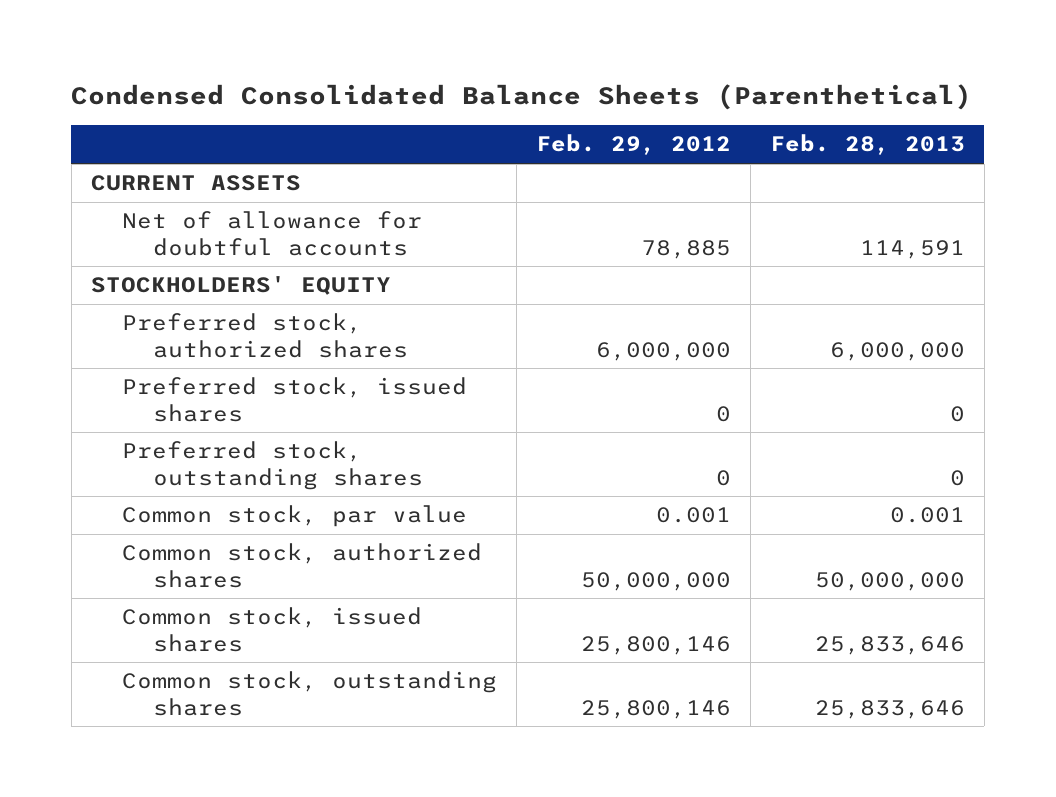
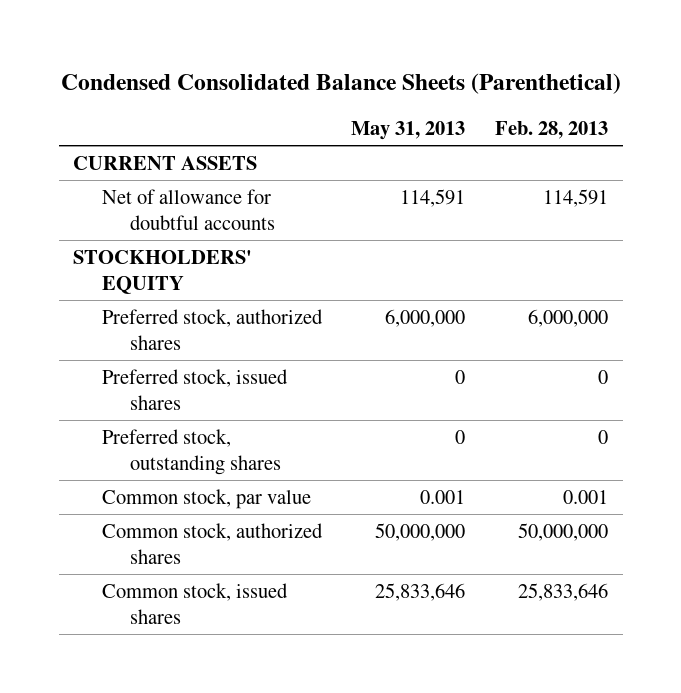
- | Feb. 29, 2012 | Feb. 28, 2013
+ | May 31, 2013 | Feb. 28, 2013
- Common stock, outstanding shares | 25,800,146 | 25,833,646

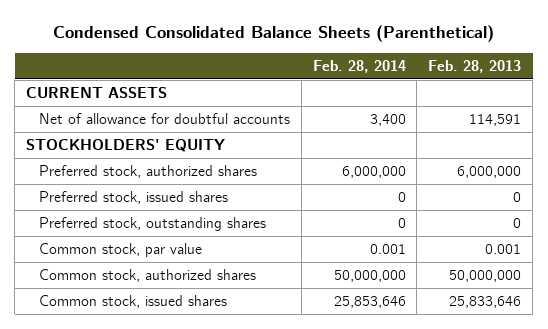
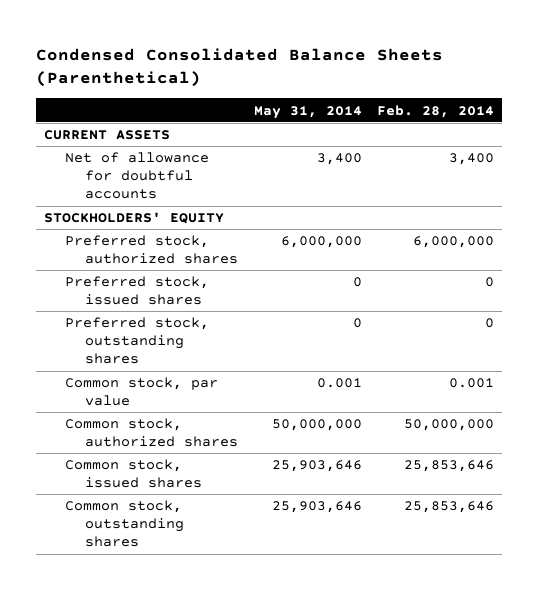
- | Feb. 28, 2014 | Feb. 28, 2013
+ | May 31, 2014 | Feb. 28, 2014
+ Common stock, outstanding shares | 25,903,646 | 25,853,646

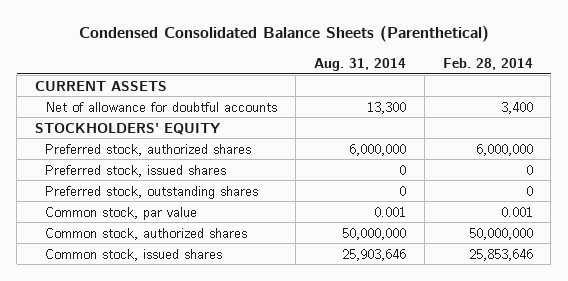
- | May 31, 2014 | Feb. 28, 2014
+ | Aug. 31, 2014 | Feb. 28, 2014
- Common stock, outstanding shares | 25,903,646 | 25,853,646

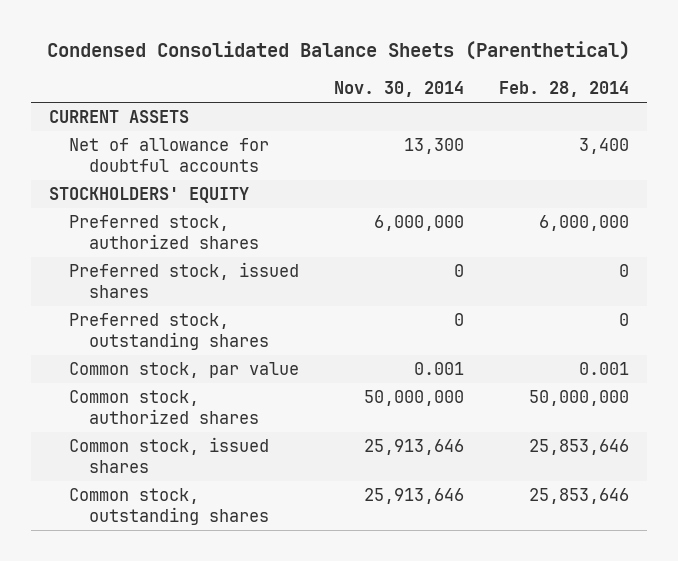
- | Aug. 31, 2014 | Feb. 28, 2014
+ | Nov. 30, 2014 | Feb. 28, 2014
+ Common stock, outstanding shares | 25,913,646 | 25,853,646

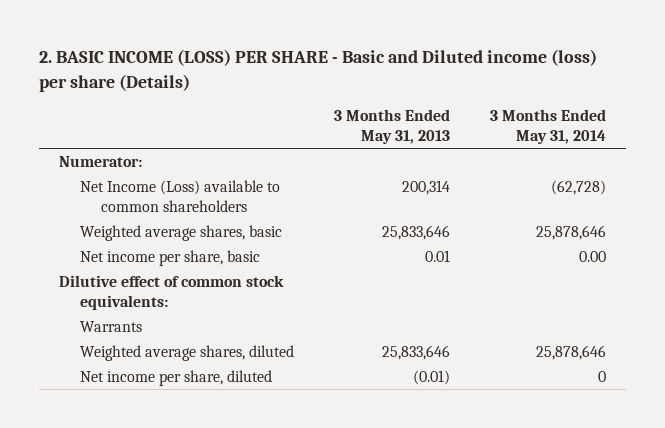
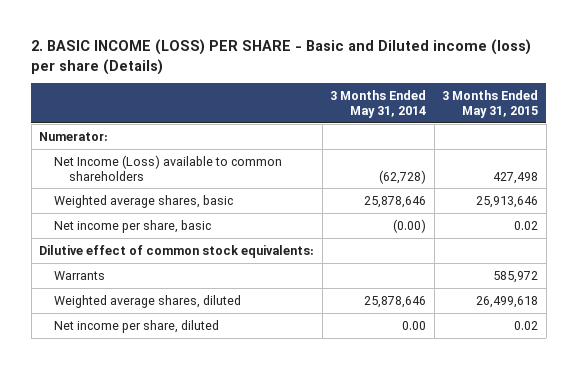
- | 3 Months Ended May 31, 2013 | 3 Months Ended May 31, 2014
+ | 3 Months Ended May 31, 2014 | 3 Months Ended May 31, 2015
- Net income per share, basic | 0.01 | 0.00
+ Net income per share, basic | (0.00) | 0.02
- Net income per share, diluted | (0.01) | 0
+ Net income per share, diluted | 0.00 | 0.02

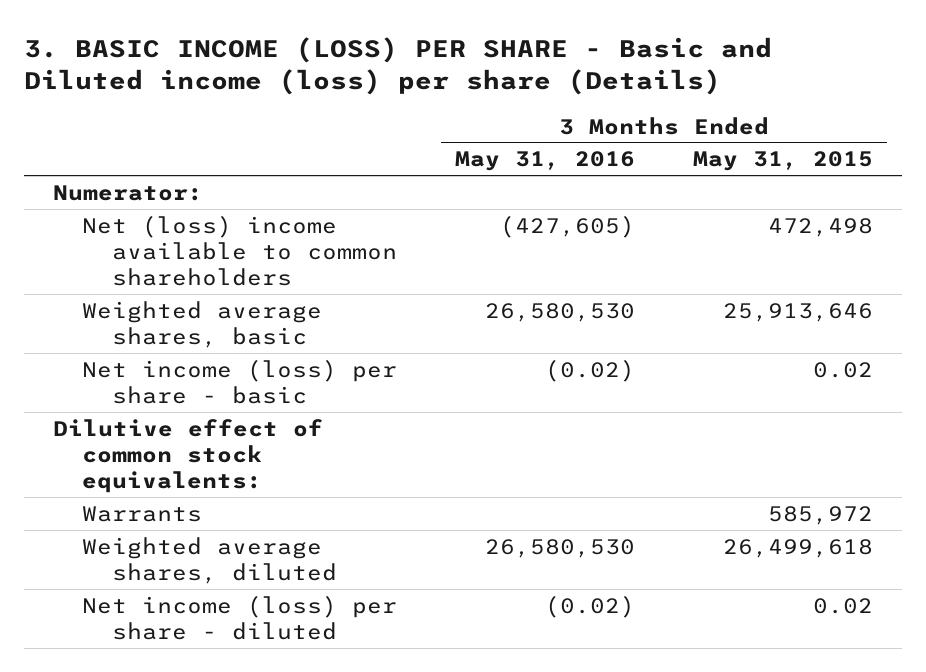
- 2. BASIC INCOME (LOSS) PER SHARE - Basic and Diluted income (loss) per share (Details)
+ 3. BASIC INCOME (LOSS) PER SHARE - Basic and Diluted income (loss) per share (Details)
- | 3 Months Ended May 31, 2014 | 3 Months Ended May 31, 2015
+ | 3 Months Ended May 31, 2016 | 3 Months Ended May 31, 2015
- Net Income (Loss) available to common shareholders | (62,728) | 427,498
+ Net (loss) income available to common shareholders | (427,605) | 472,498
- Net income per share, basic | (0.00) | 0.02
+ Net income (loss) per share - basic | (0.02) | 0.02
- Net income per share, diluted | 0.00 | 0.02
+ Net income (loss) per share - diluted | (0.02) | 0.02

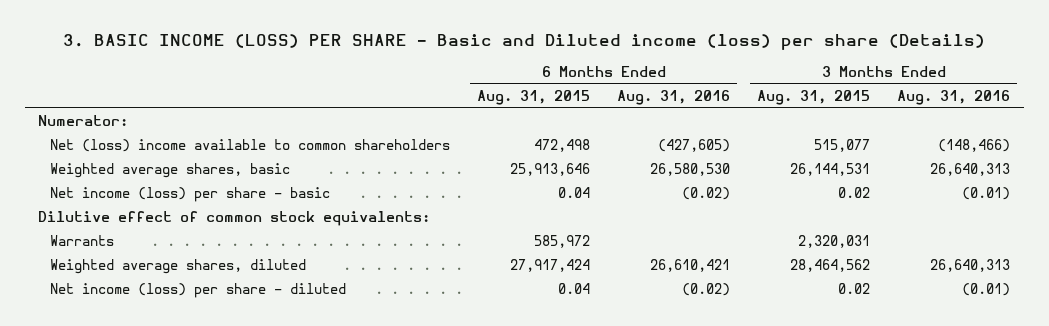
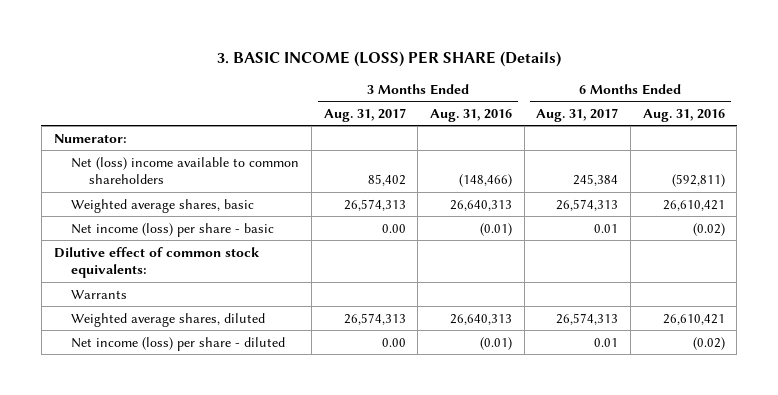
- 3. BASIC INCOME (LOSS) PER SHARE - Basic and Diluted income (loss) per share (Details)
+ 3. BASIC INCOME (LOSS) PER SHARE (Details)
- | 6 Months Ended Aug. 31, 2015 | 6 Months Ended Aug. 31, 2016 | 3 Months Ended Aug. 31, 2015 | 3 Months Ended Aug. 31, 2016
+ | 3 Months Ended Aug. 31, 2017 | 3 Months Ended Aug. 31, 2016 | 6 Months Ended Aug. 31, 2017 | 6 Months Ended Aug. 31, 2016
- Net (loss) income available to common shareholders | 472,498 | (427,605) | 515,077 | (148,466)
- Weighted average shares, basic | 25,913,646 | 26,580,530 | 26,144,531 | 26,640,313
+ Net (loss) income available to common shareholders | 85,402 | (148,466) | 245,384 | (592,811)
+ Weighted average shares, basic | 26,574,313 | 26,640,313 | 26,574,313 | 26,610,421

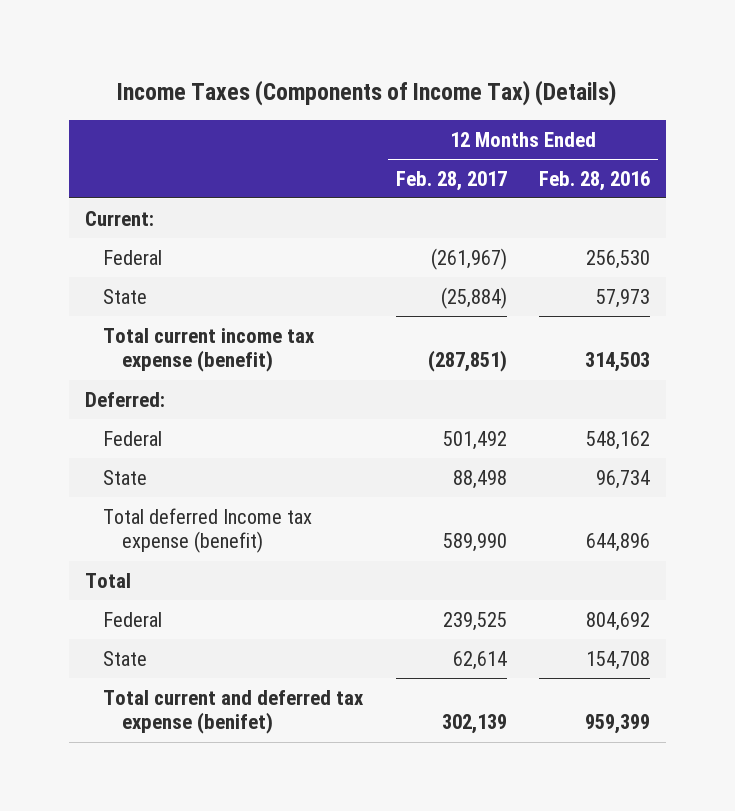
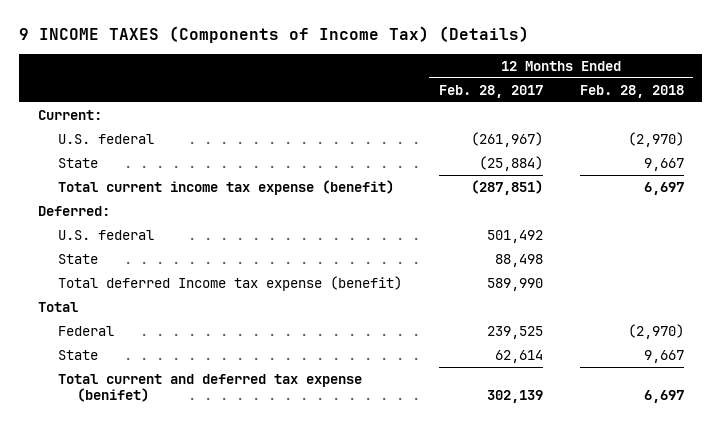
- Income Taxes (Components of Income Tax) (Details)
+ 9 INCOME TAXES (Components of Income Tax) (Details)
- | 12 Months Ended Feb. 28, 2017 | 12 Months Ended Feb. 28, 2016
+ | 12 Months Ended Feb. 28, 2017 | 12 Months Ended Feb. 28, 2018
- Federal | (261,967) | 256,530
+ U.S. federal | (261,967) | (2,970)
- Federal | 501,492 | 548,162
+ U.S. federal | 501,492 |

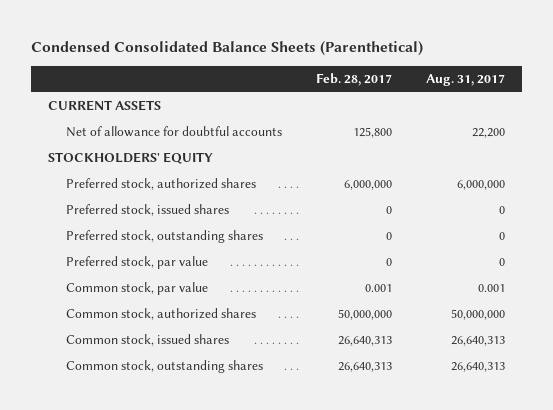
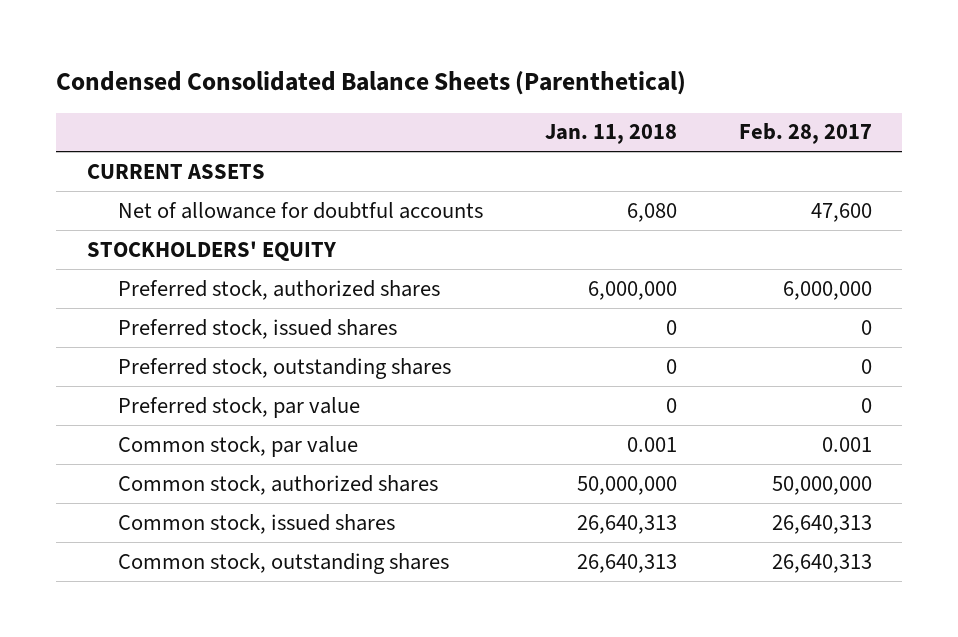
- | Feb. 28, 2017 | Aug. 31, 2017
+ | Jan. 11, 2018 | Feb. 28, 2017
- Net of allowance for doubtful accounts | 125,800 | 22,200
+ Net of allowance for doubtful accounts | 6,080 | 47,600

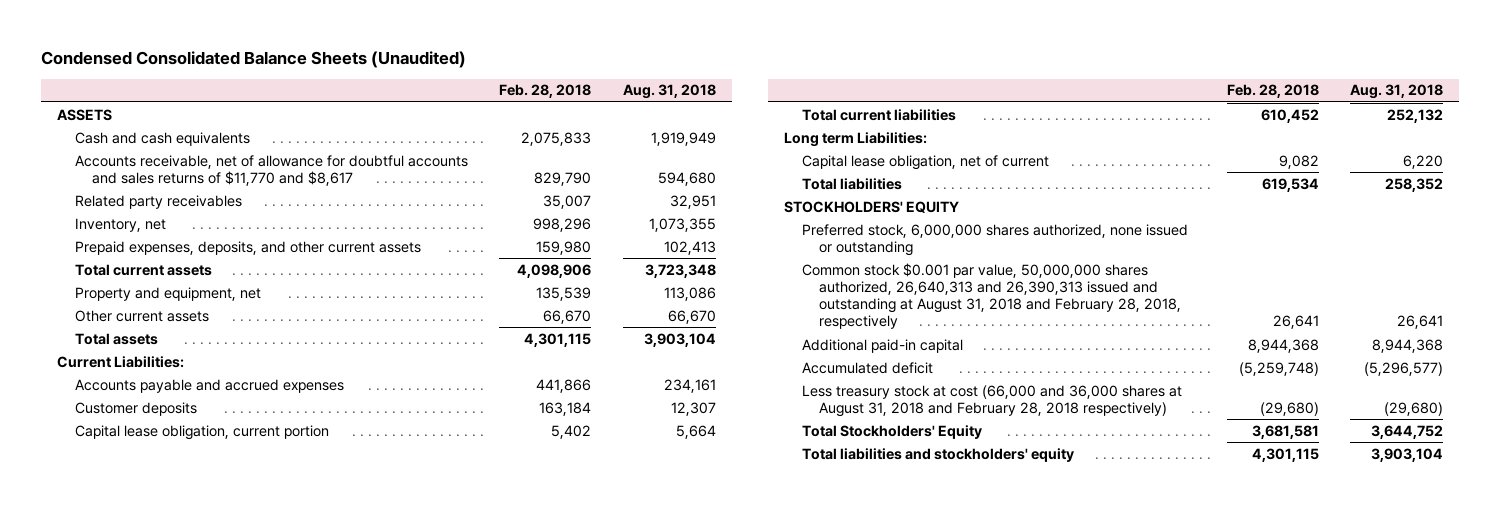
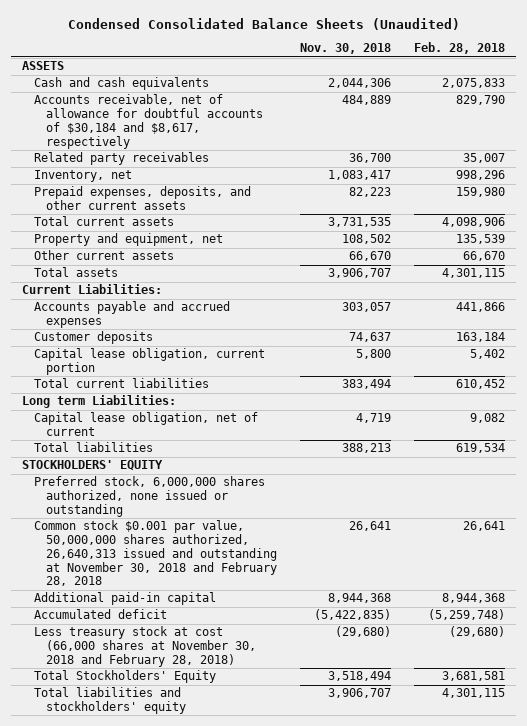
- | Feb. 28, 2018 | Aug. 31, 2018
+ | Nov. 30, 2018 | Feb. 28, 2018
- Accounts receivable, net of allowance for doubtful accounts and sales returns of $11,770 and $8,617 | 829,790 | 594,680
+ Accounts receivable, net of allowance for doubtful accounts of $30,184 and $8,617, respectively | 484,889 | 829,790
- Common stock $0.001 par value, 50,000,000 shares authorized, 26,640,313 and 26,390,313 issued and outstanding at August 31, 2018 and February 28, 2018, respectively | 26,641 | 26,641
+ Common stock $0.001 par value, 50,000,000 shares authorized, 26,640,313 issued and outstanding at November 30, 2018 and February 28, 2018 | 26,641 | 26,641
- Less treasury stock at cost (66,000 and 36,000 shares at August 31, 2018 and February 28, 2018 respectively) | (29,680) | (29,680)
+ Less treasury stock at cost (66,000 shares at November 30, 2018 and February 28, 2018) | (29,680) | (29,680)

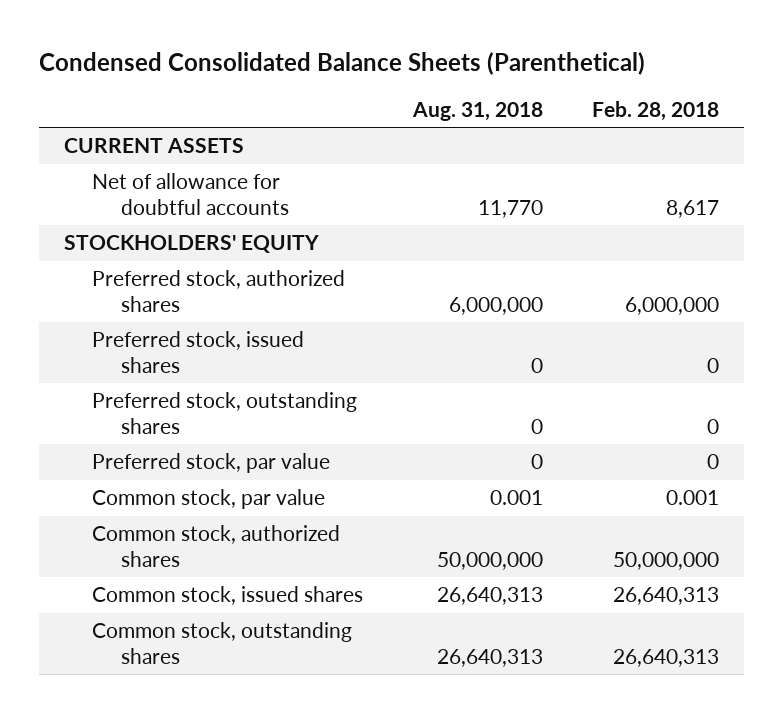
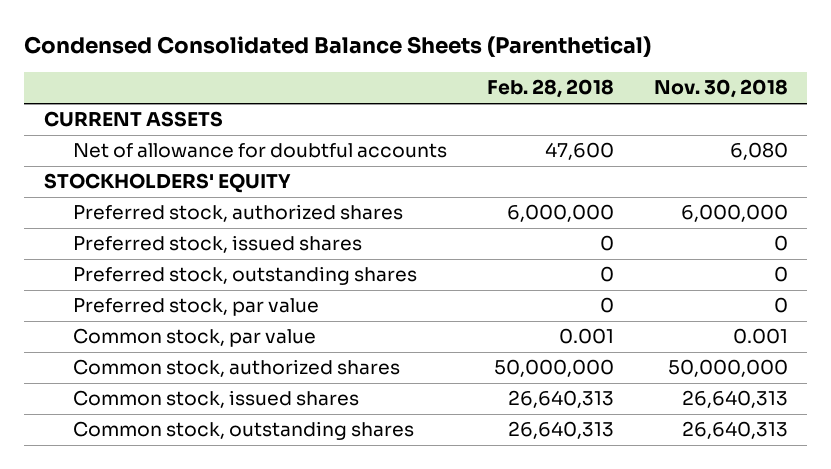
- | Aug. 31, 2018 | Feb. 28, 2018
+ | Feb. 28, 2018 | Nov. 30, 2018
- Net of allowance for doubtful accounts | 11,770 | 8,617
+ Net of allowance for doubtful accounts | 47,600 | 6,080

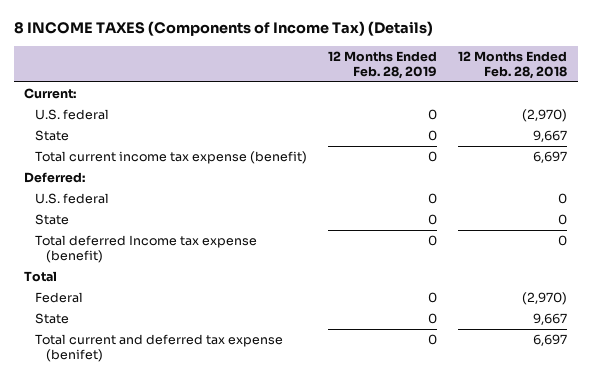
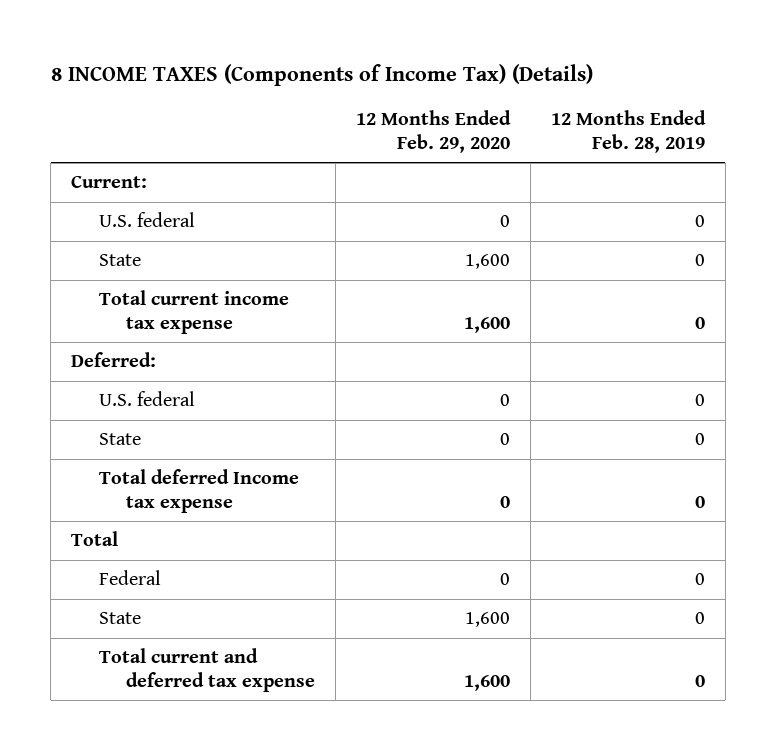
- | 12 Months Ended Feb. 28, 2019 | 12 Months Ended Feb. 28, 2018
+ | 12 Months Ended Feb. 29, 2020 | 12 Months Ended Feb. 28, 2019
- Total current income tax expense (benefit) | 0 | 6,697
+ Total current income tax expense | 1,600 | 0
- Total deferred Income tax expense (benefit) | 0 | 0
+ Total deferred Income tax expense | 0 | 0
- Total current and deferred tax expense (benifet) | 0 | 6,697
+ Total current and deferred tax expense | 1,600 | 0

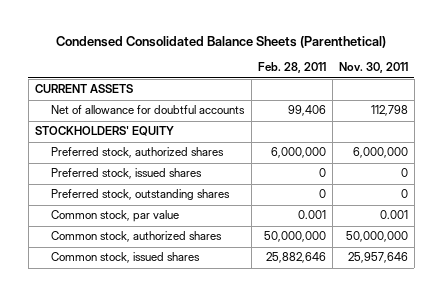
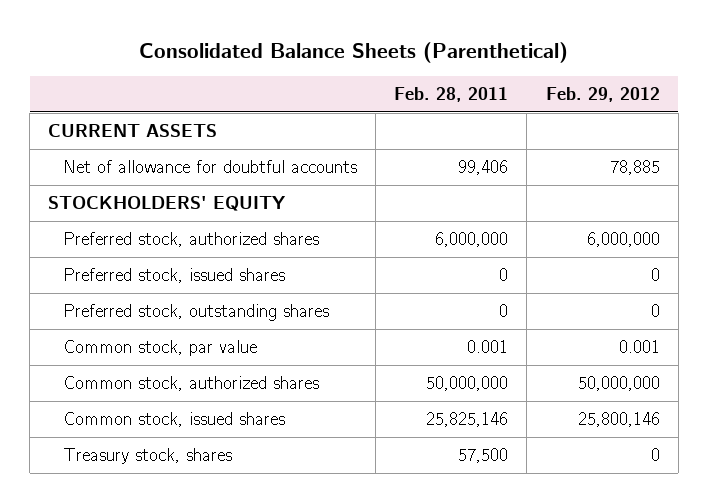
- Condensed Consolidated Balance Sheets (Parenthetical)
+ Consolidated Balance Sheets (Parenthetical)
- | Feb. 28, 2011 | Nov. 30, 2011
+ | Feb. 28, 2011 | Feb. 29, 2012
- Common stock, issued shares | 25,882,646 | 25,957,646
+ Common stock, issued shares | 25,825,146 | 25,800,146
+ Treasury stock, shares | 57,500 | 0

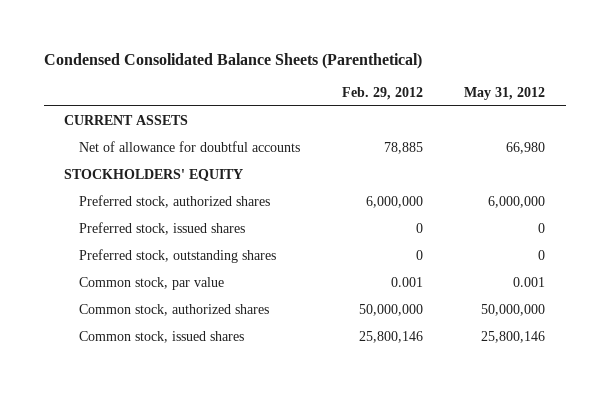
- Consolidated Balance Sheets (Parenthetical)
+ Condensed Consolidated Balance Sheets (Parenthetical)
- | Feb. 28, 2011 | Feb. 29, 2012
+ | Feb. 29, 2012 | May 31, 2012
- Treasury stock, shares | 57,500 | 0

